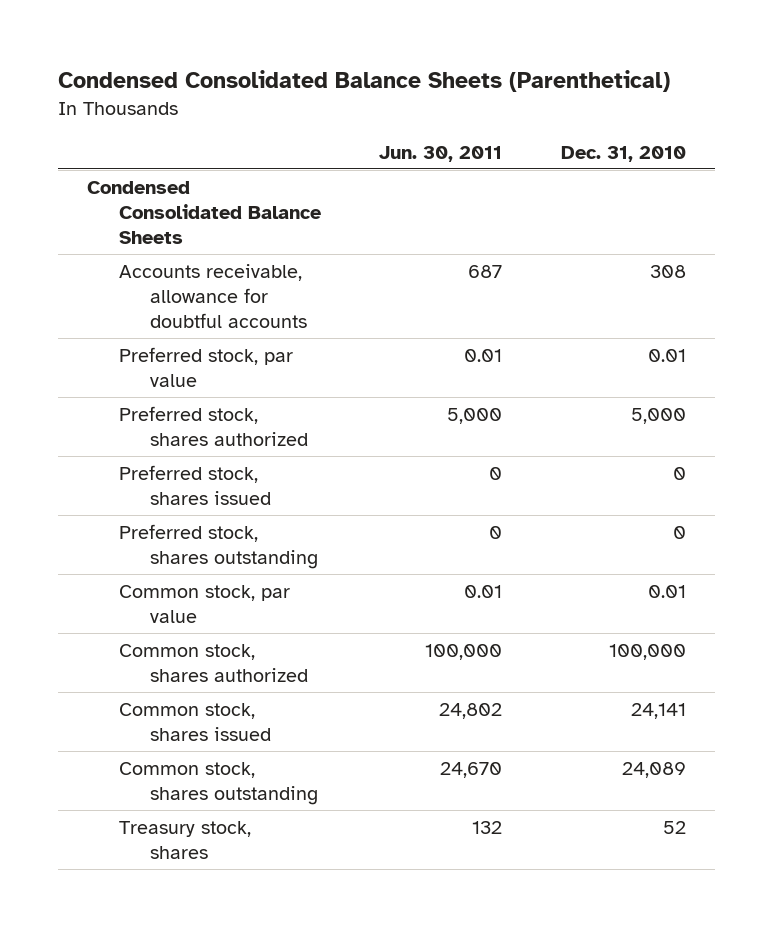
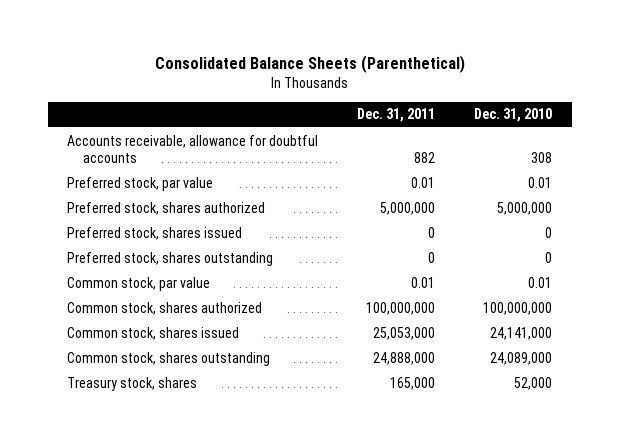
- Condensed Consolidated Balance Sheets (Parenthetical)
+ Consolidated Balance Sheets (Parenthetical)
- | Jun. 30, 2011 | Dec. 31, 2010
+ | Dec. 31, 2011 | Dec. 31, 2010
- Condensed Consolidated Balance Sheets
- Preferred stock, shares authorized | 5,000 | 5,000
+ Preferred stock, shares authorized | 5,000,000 | 5,000,000
- Common stock, shares authorized | 100,000 | 100,000
- Common stock, shares issued | 24,802 | 24,141
- Common stock, shares outstanding | 24,670 | 24,089
- Treasury stock, shares | 132 | 52
+ Common stock, shares authorized | 100,000,000 | 100,000,000
+ Common stock, shares issued | 25,053,000 | 24,141,000
+ Common stock, shares outstanding | 24,888,000 | 24,089,000
+ Treasury stock, shares | 165,000 | 52,000

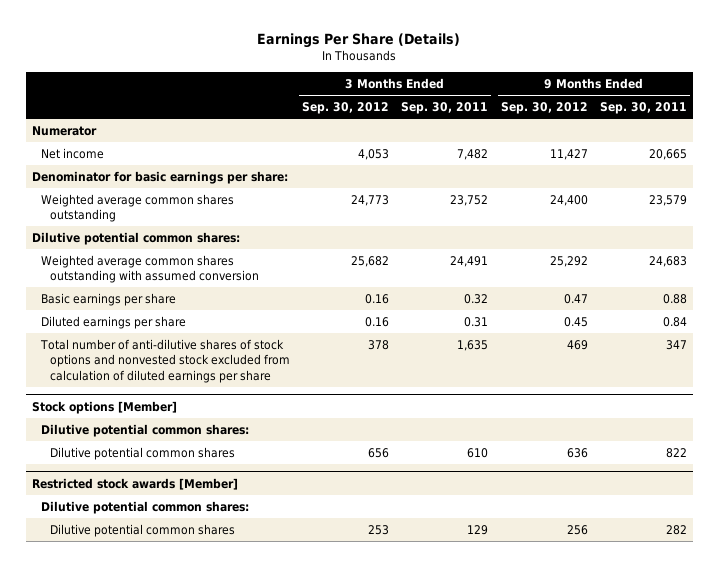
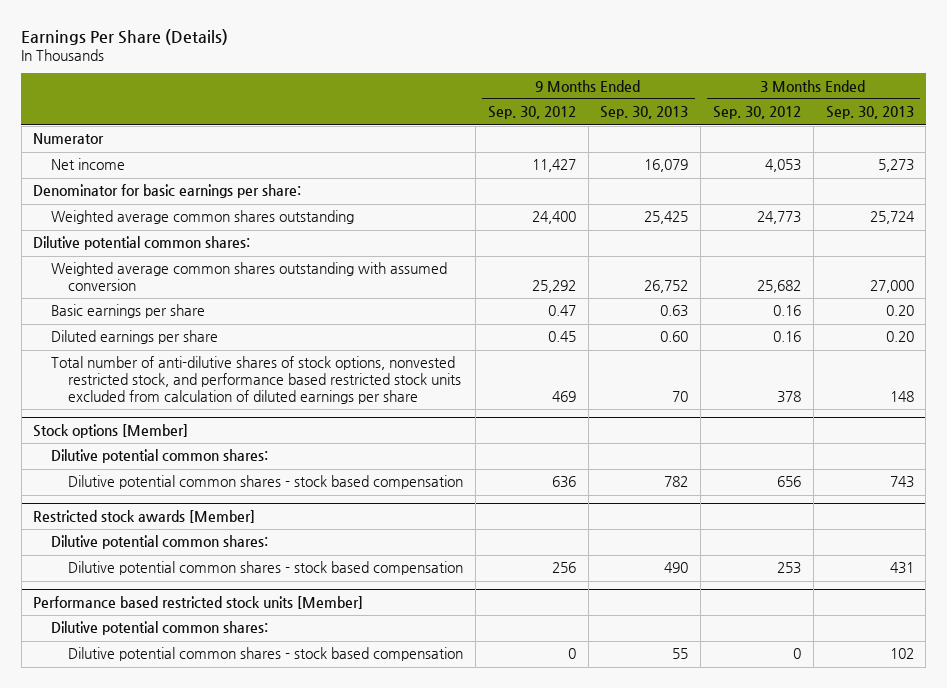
- | 3 Months Ended Sep. 30, 2012 | 3 Months Ended Sep. 30, 2011 | 9 Months Ended Sep. 30, 2012 | 9 Months Ended Sep. 30, 2011
+ | 9 Months Ended Sep. 30, 2012 | 9 Months Ended Sep. 30, 2013 | 3 Months Ended Sep. 30, 2012 | 3 Months Ended Sep. 30, 2013
- Total number of anti-dilutive shares of stock options and nonvested stock excluded from calculation of diluted earnings per share | 378 | 1,635 | 469 | 347
+ Total number of anti-dilutive shares of stock options, nonvested restricted stock, and performance based restricted stock units excluded from calculation of diluted earnings per share | 469 | 70 | 378 | 148
@ Stock options [Member]
- Dilutive potential common shares | 656 | 610 | 636 | 822
+ Dilutive potential common shares - stock based compensation | 636 | 782 | 656 | 743
@ Restricted stock awards [Member]
- Dilutive potential common shares | 253 | 129 | 256 | 282
+ Dilutive potential common shares - stock based compensation | 256 | 490 | 253 | 431
+ Performance based restricted stock units [Member]
+ Dilutive potential common shares:
+ Dilutive potential common shares - stock based compensation | 0 | 55 | 0 | 102

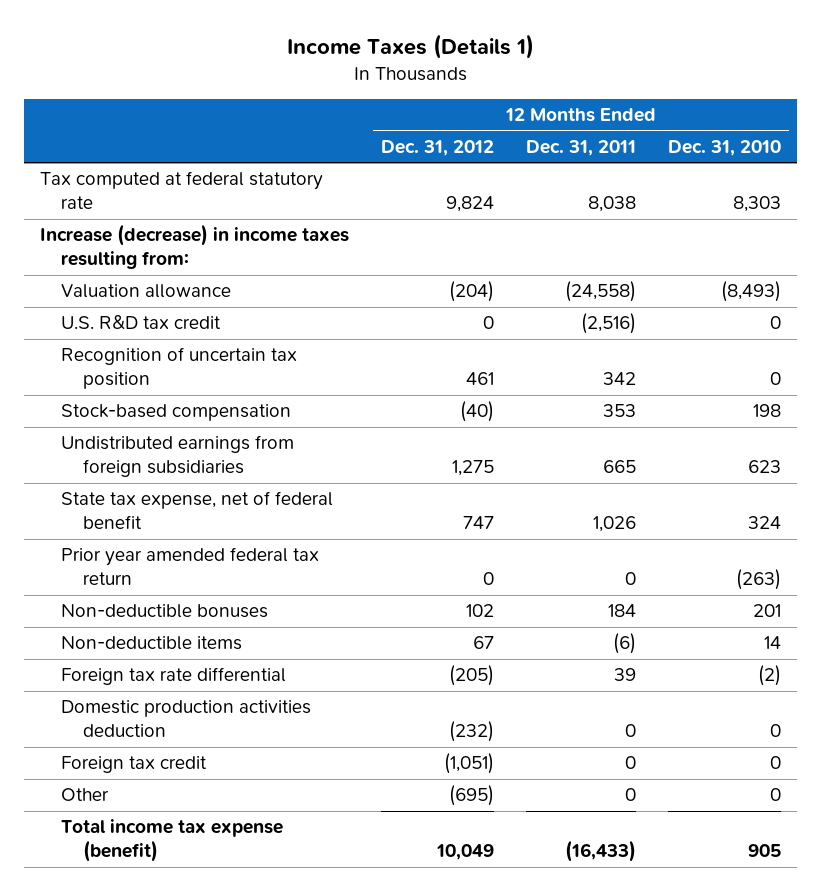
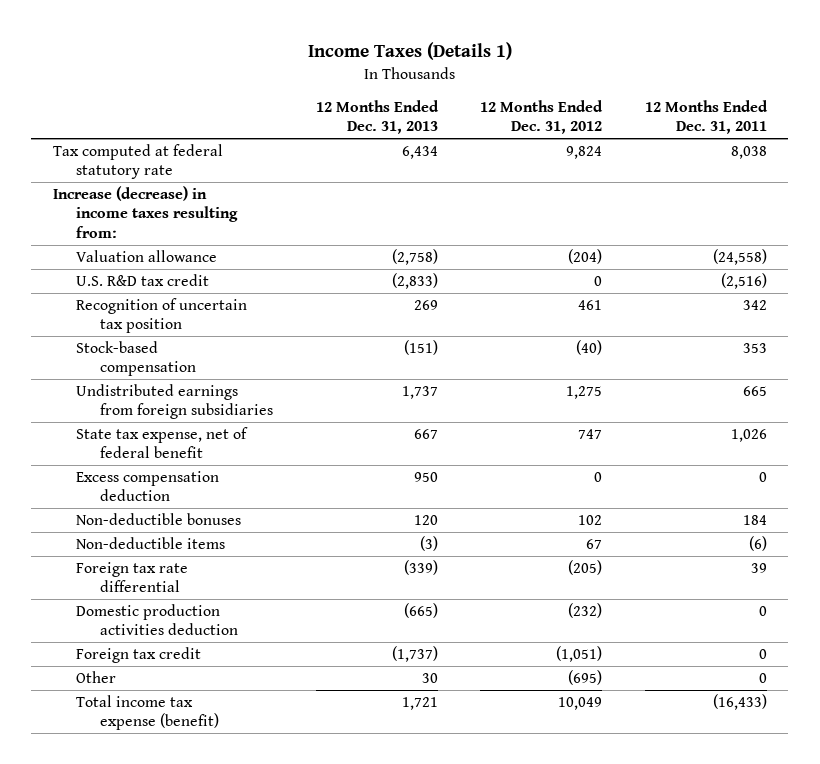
- | 12 Months Ended Dec. 31, 2012 | 12 Months Ended Dec. 31, 2011 | 12 Months Ended Dec. 31, 2010
+ | 12 Months Ended Dec. 31, 2013 | 12 Months Ended Dec. 31, 2012 | 12 Months Ended Dec. 31, 2011
- Prior year amended federal tax return | 0 | 0 | (263)
+ Excess compensation deduction | 950 | 0 | 0

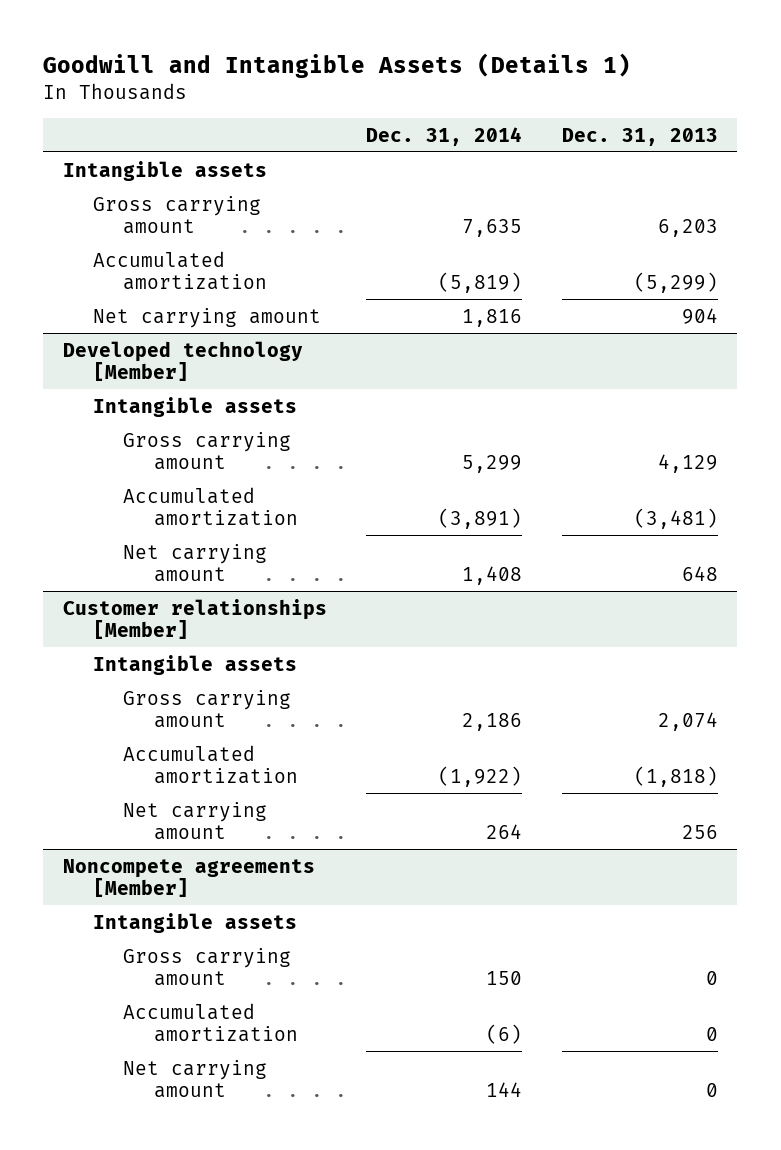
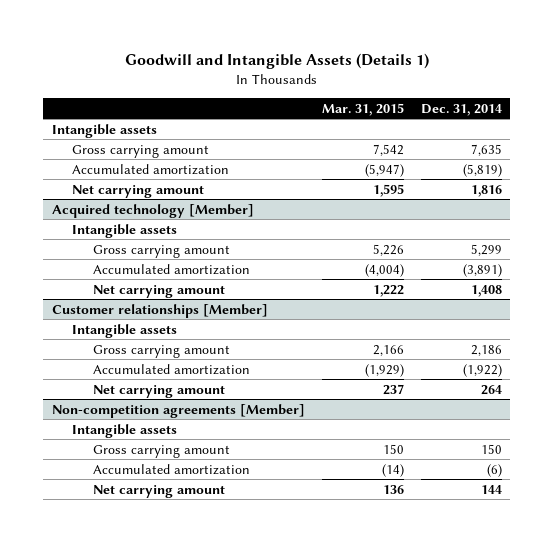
- | Dec. 31, 2014 | Dec. 31, 2013
+ | Mar. 31, 2015 | Dec. 31, 2014
- Developed technology [Member]
+ Acquired technology [Member]
- Noncompete agreements [Member]
+ Non-competition agreements [Member]

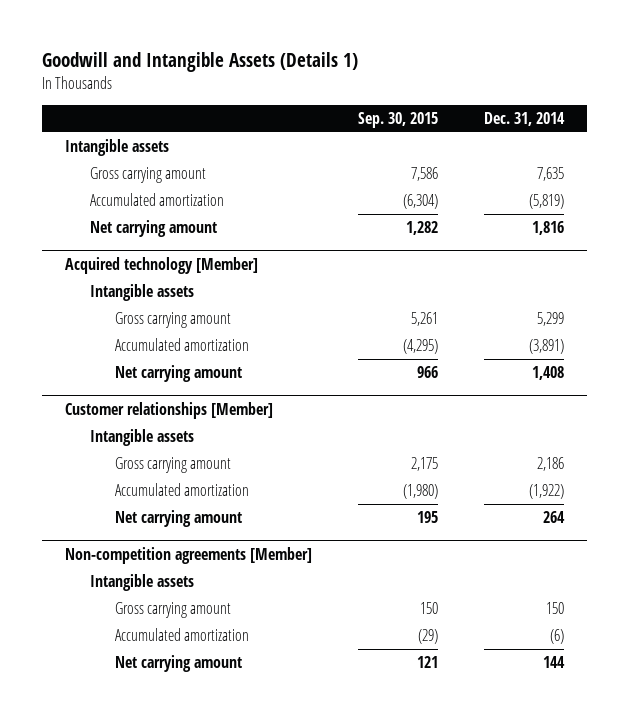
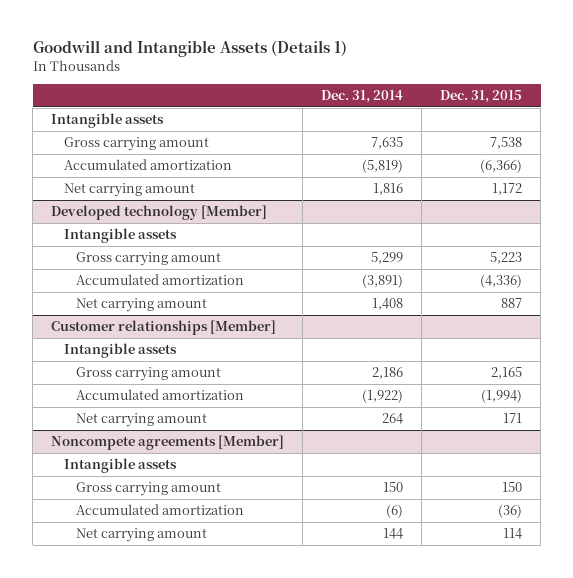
- | Sep. 30, 2015 | Dec. 31, 2014
+ | Dec. 31, 2014 | Dec. 31, 2015
- Acquired technology [Member]
+ Developed technology [Member]
- Non-competition agreements [Member]
+ Noncompete agreements [Member]

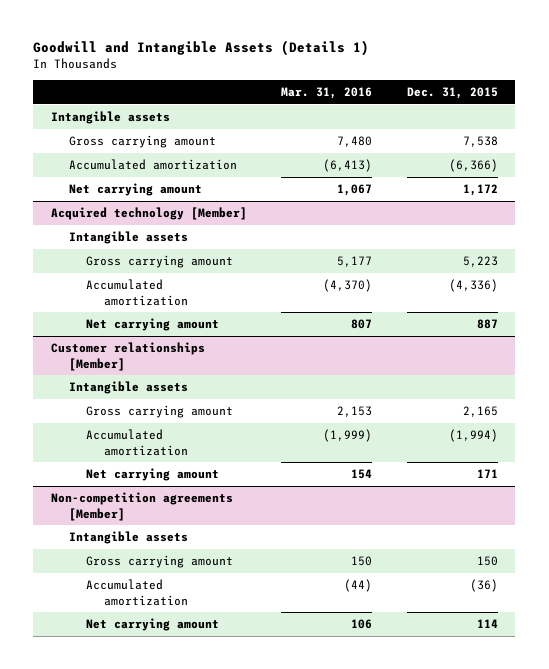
- | Dec. 31, 2014 | Dec. 31, 2015
+ | Mar. 31, 2016 | Dec. 31, 2015
- Developed technology [Member]
+ Acquired technology [Member]
- Noncompete agreements [Member]
+ Non-competition agreements [Member]

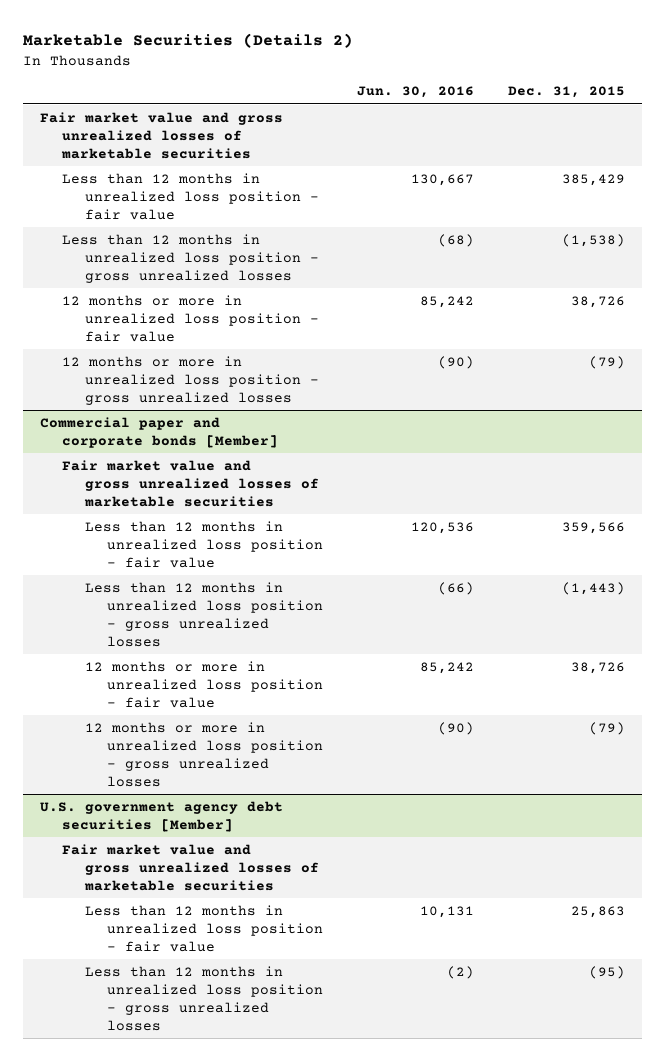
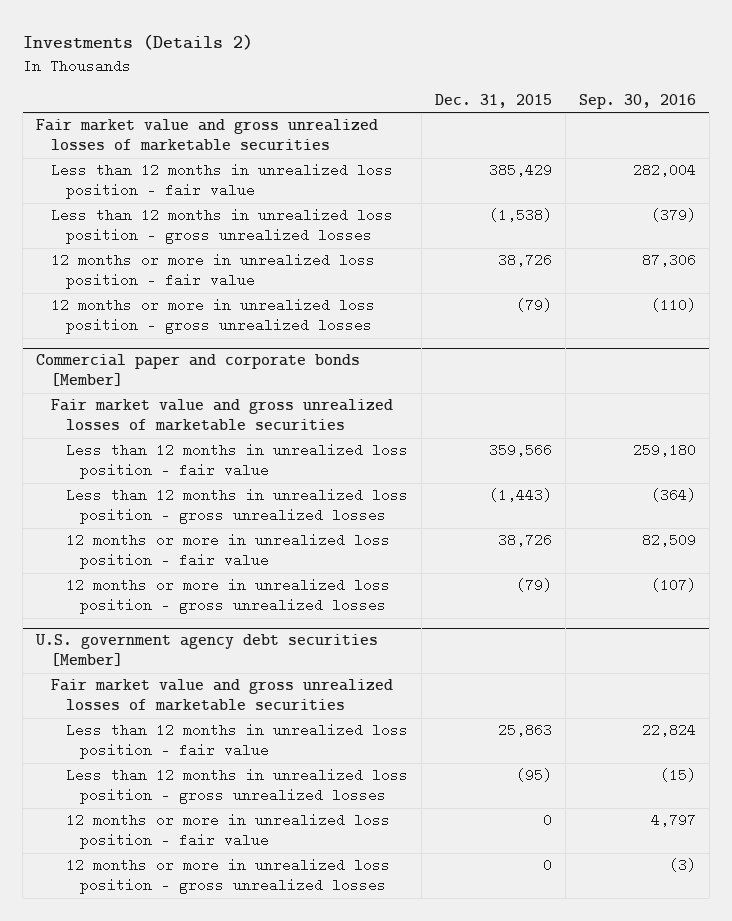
- Marketable Securities (Details 2)
+ Investments (Details 2)
- | Jun. 30, 2016 | Dec. 31, 2015
+ | Dec. 31, 2015 | Sep. 30, 2016
@ U.S. government agency debt securities [Member]
+ 12 months or more in unrealized loss position - fair value | 0 | 4,797
+ 12 months or more in unrealized loss position - gross unrealized losses | 0 | (3)

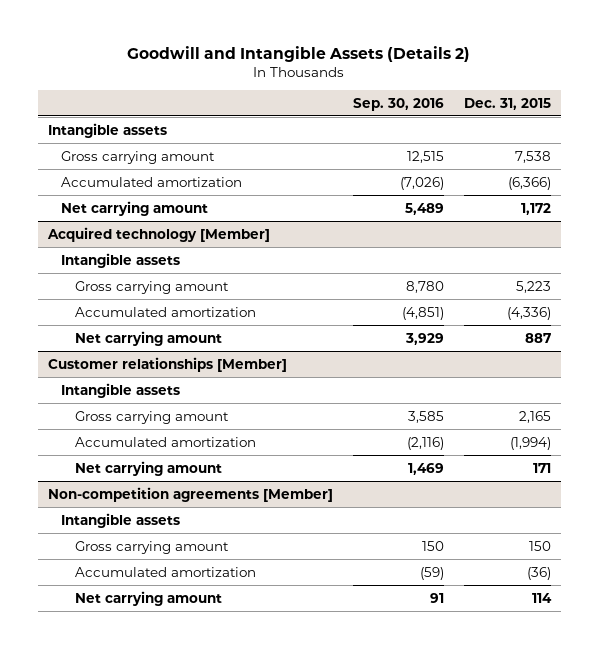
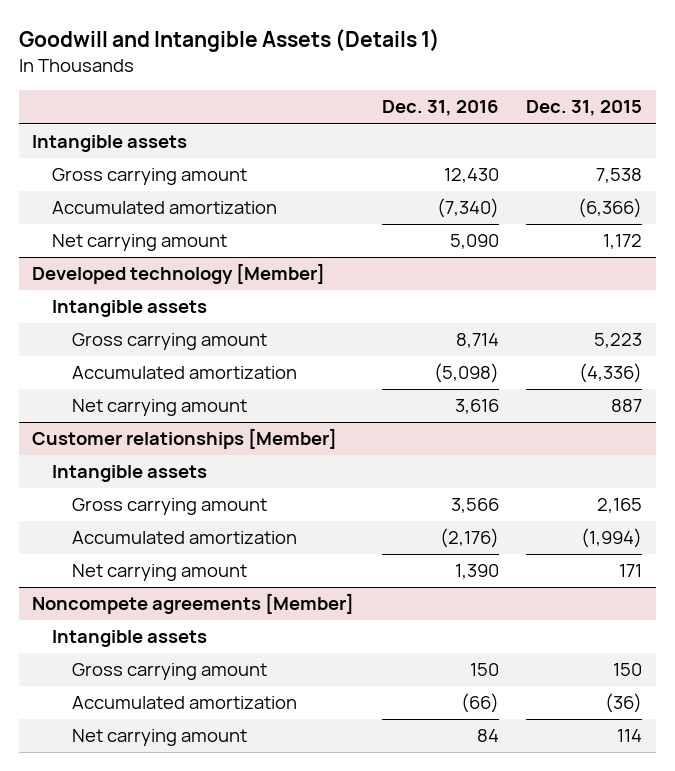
- Goodwill and Intangible Assets (Details 2)
+ Goodwill and Intangible Assets (Details 1)
- | Sep. 30, 2016 | Dec. 31, 2015
+ | Dec. 31, 2016 | Dec. 31, 2015
- Acquired technology [Member]
+ Developed technology [Member]
- Non-competition agreements [Member]
+ Noncompete agreements [Member]

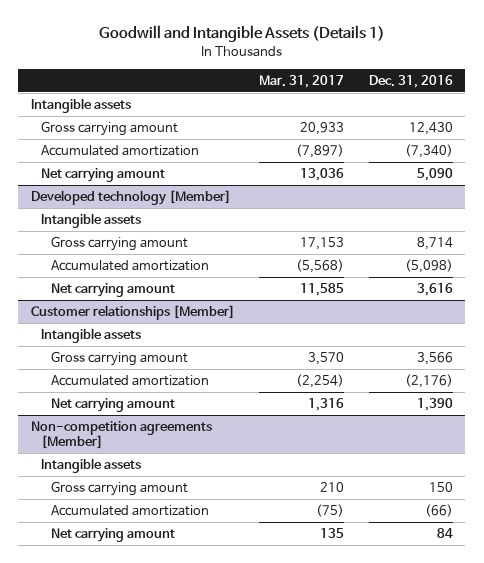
- | Dec. 31, 2016 | Dec. 31, 2015
+ | Mar. 31, 2017 | Dec. 31, 2016
- Noncompete agreements [Member]
+ Non-competition agreements [Member]

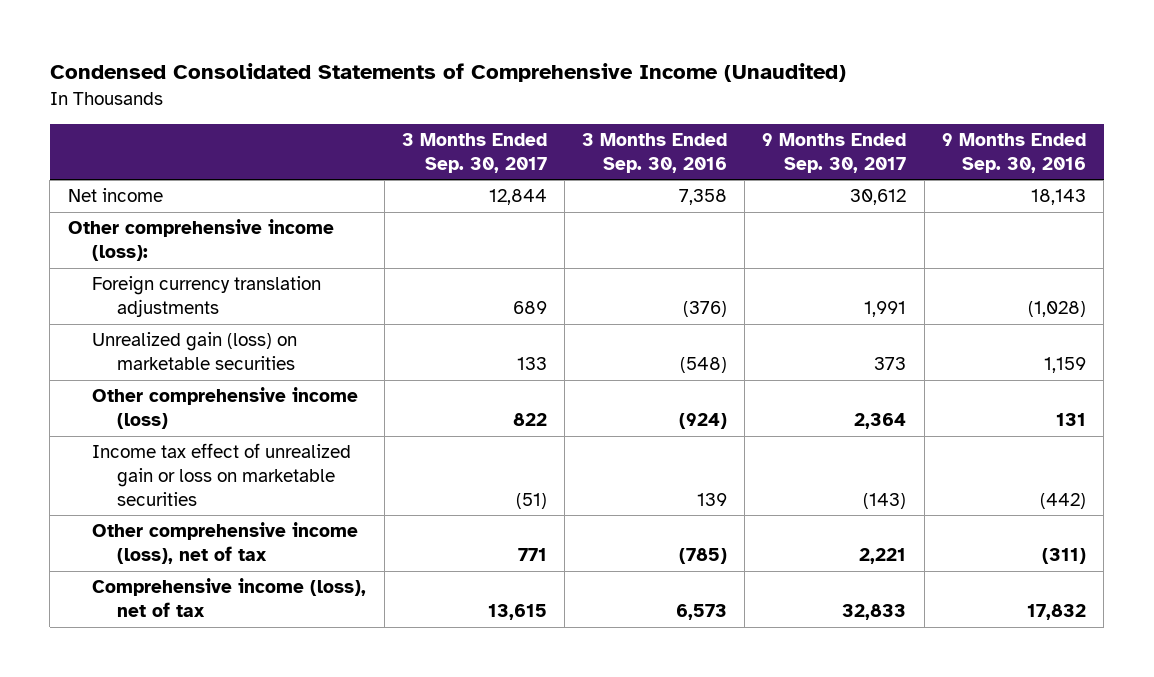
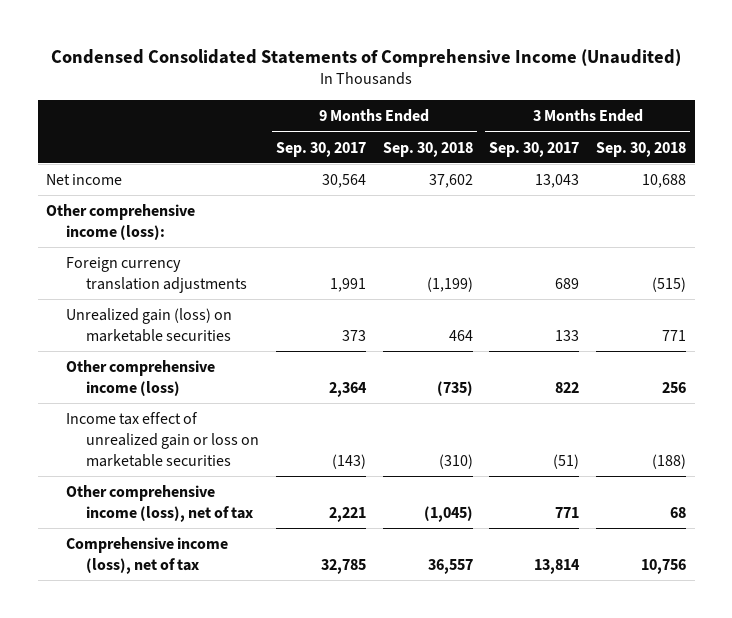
- | 3 Months Ended Sep. 30, 2017 | 3 Months Ended Sep. 30, 2016 | 9 Months Ended Sep. 30, 2017 | 9 Months Ended Sep. 30, 2016
+ | 9 Months Ended Sep. 30, 2017 | 9 Months Ended Sep. 30, 2018 | 3 Months Ended Sep. 30, 2017 | 3 Months Ended Sep. 30, 2018
- Net income | 12,844 | 7,358 | 30,612 | 18,143
+ Net income | 30,564 | 37,602 | 13,043 | 10,688
- Comprehensive income (loss), net of tax | 13,615 | 6,573 | 32,833 | 17,832
+ Comprehensive income (loss), net of tax | 32,785 | 36,557 | 13,814 | 10,756

